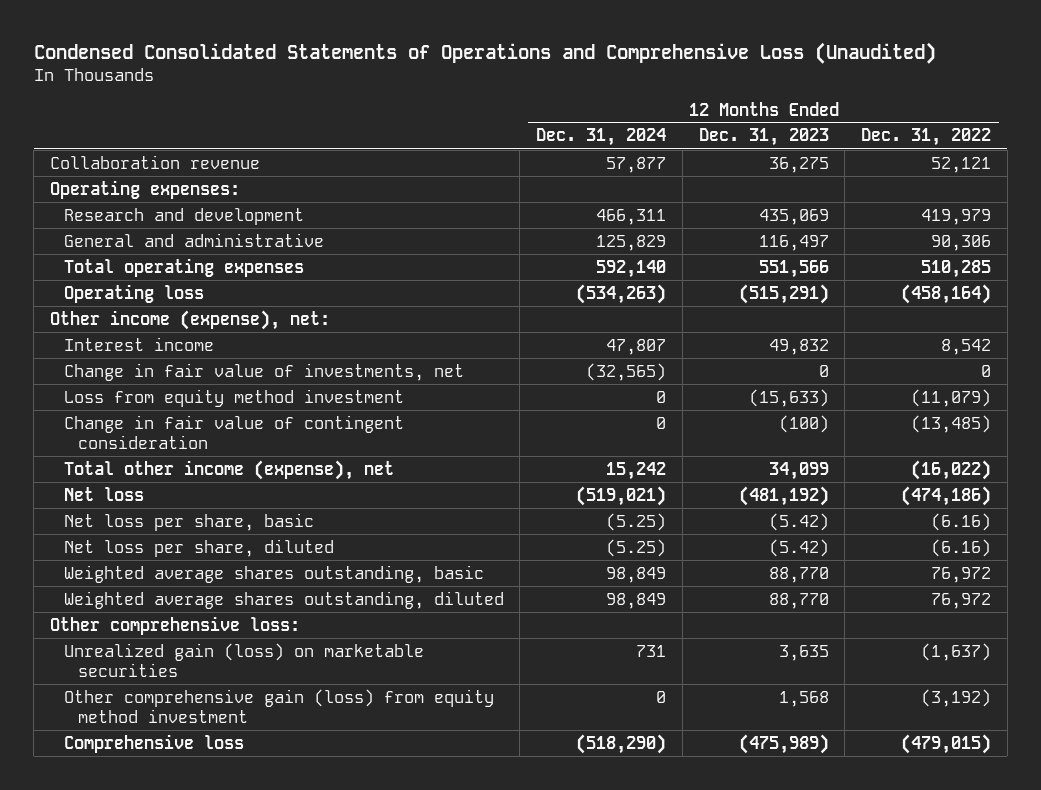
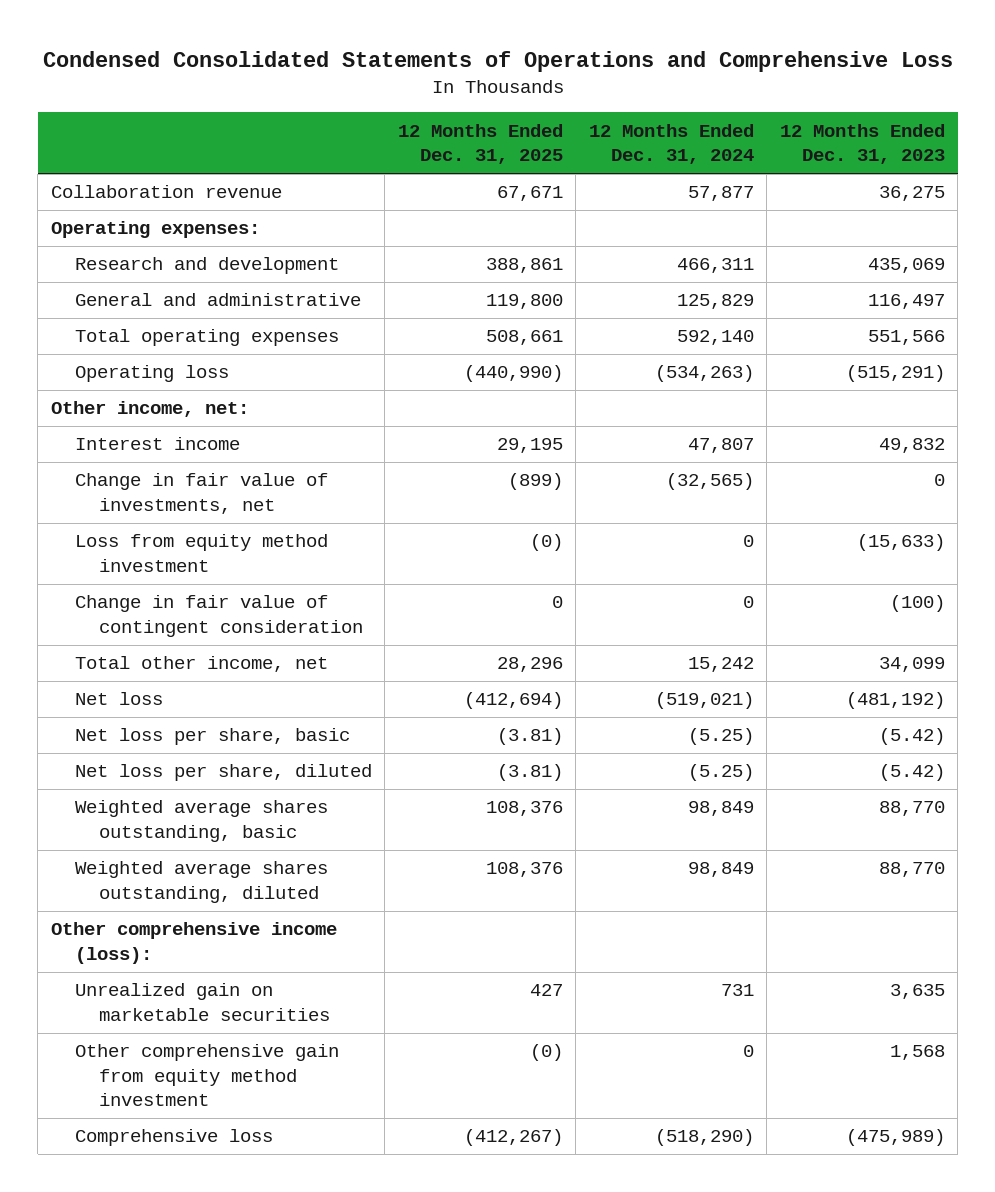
- Condensed Consolidated Statements of Operations and Comprehensive Loss (Unaudited)
+ Condensed Consolidated Statements of Operations and Comprehensive Loss
- | 12 Months Ended Dec. 31, 2024 | 12 Months Ended Dec. 31, 2023 | 12 Months Ended Dec. 31, 2022
+ | 12 Months Ended Dec. 31, 2025 | 12 Months Ended Dec. 31, 2024 | 12 Months Ended Dec. 31, 2023
- Other income (expense), net:
+ Other income, net:
- Total other income (expense), net | 15,242 | 34,099 | (16,022)
+ Total other income, net | 28,296 | 15,242 | 34,099
- Other comprehensive loss:
- Unrealized gain (loss) on marketable securities | 731 | 3,635 | (1,637)
- Other comprehensive gain (loss) from equity method investment | 0 | 1,568 | (3,192)
+ Other comprehensive income (loss):
+ Unrealized gain on marketable securities | 427 | 731 | 3,635
+ Other comprehensive gain from equity method investment | (0) | 0 | 1,568

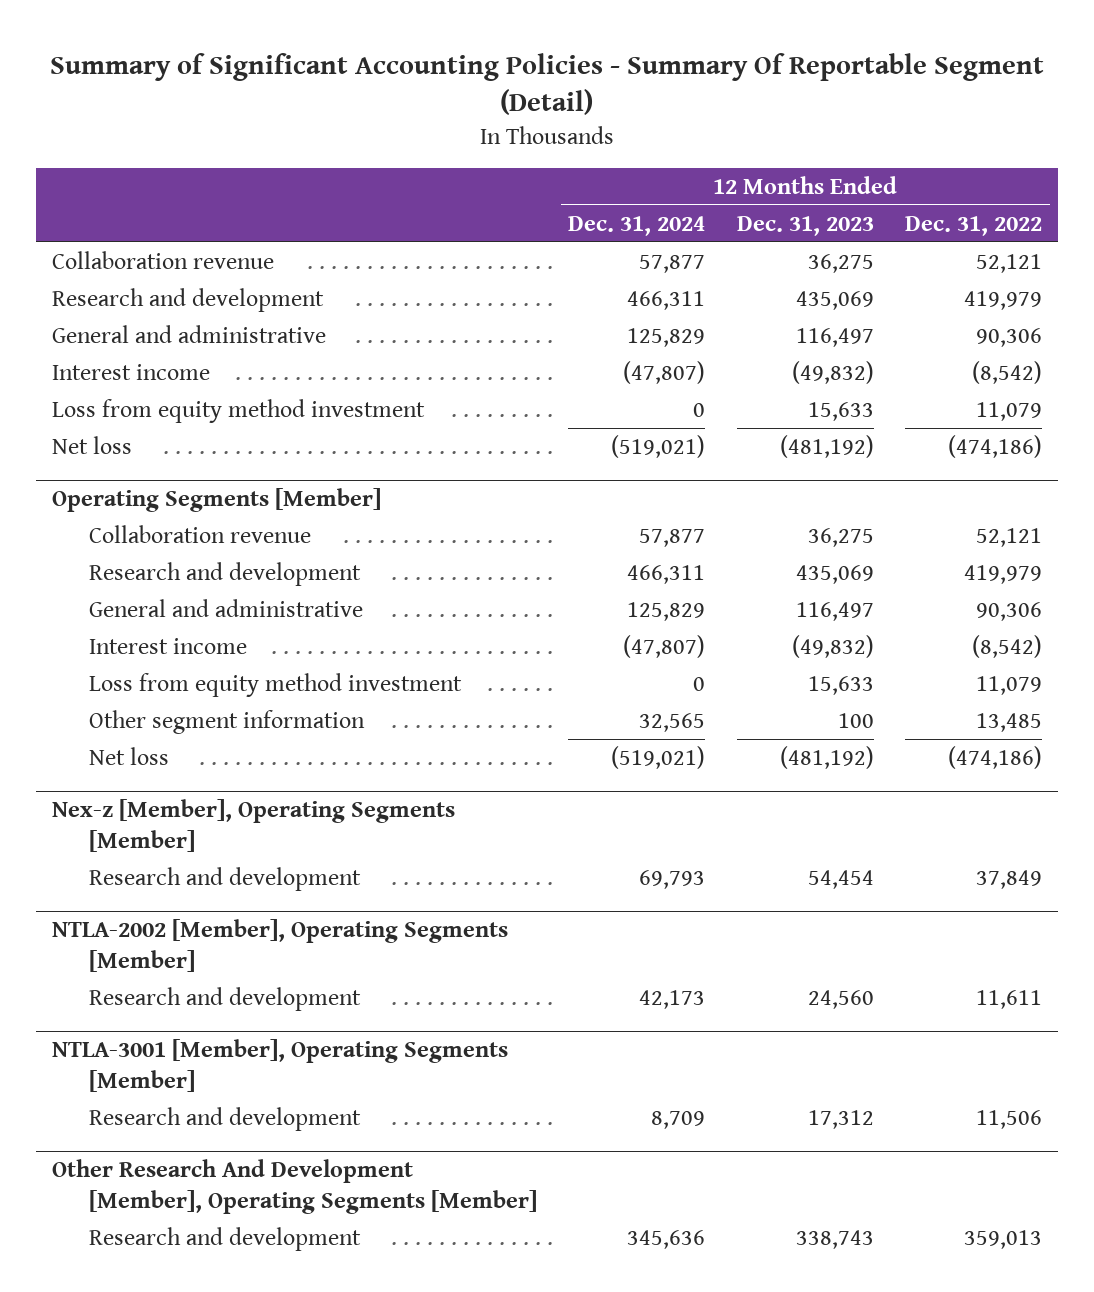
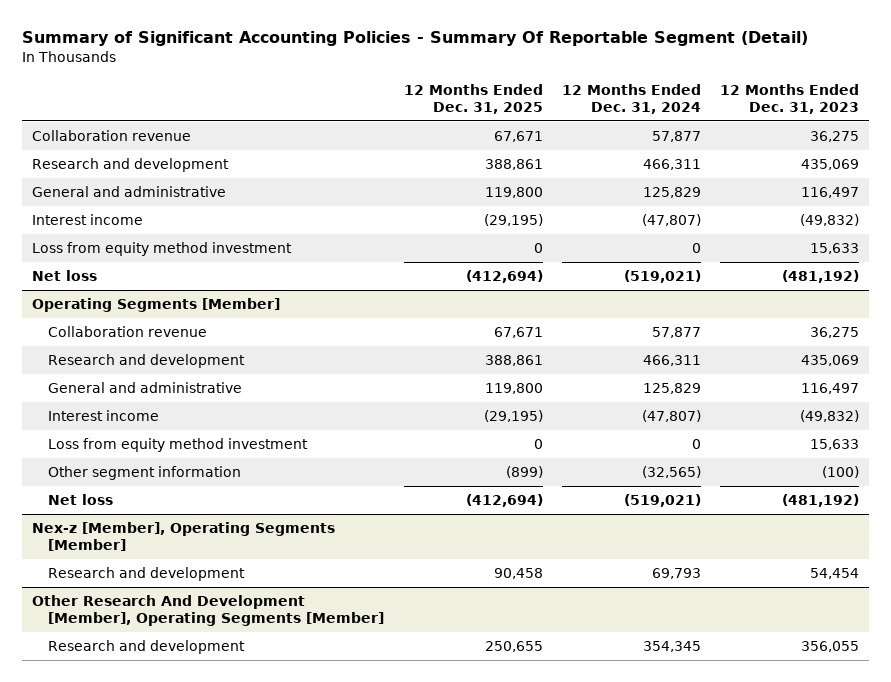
- | 12 Months Ended Dec. 31, 2024 | 12 Months Ended Dec. 31, 2023 | 12 Months Ended Dec. 31, 2022
+ | 12 Months Ended Dec. 31, 2025 | 12 Months Ended Dec. 31, 2024 | 12 Months Ended Dec. 31, 2023
@ Operating Segments [Member]
- Other segment information | 32,565 | 100 | 13,485
+ Other segment information | (899) | (32,565) | (100)
- NTLA-2002 [Member], Operating Segments [Member]
- Research and development | 42,173 | 24,560 | 11,611
- NTLA-3001 [Member], Operating Segments [Member]
- Research and development | 8,709 | 17,312 | 11,506
@ Other Research And Development [Member], Operating Segments [Member]
- Research and development | 345,636 | 338,743 | 359,013
+ Research and development | 250,655 | 354,345 | 356,055

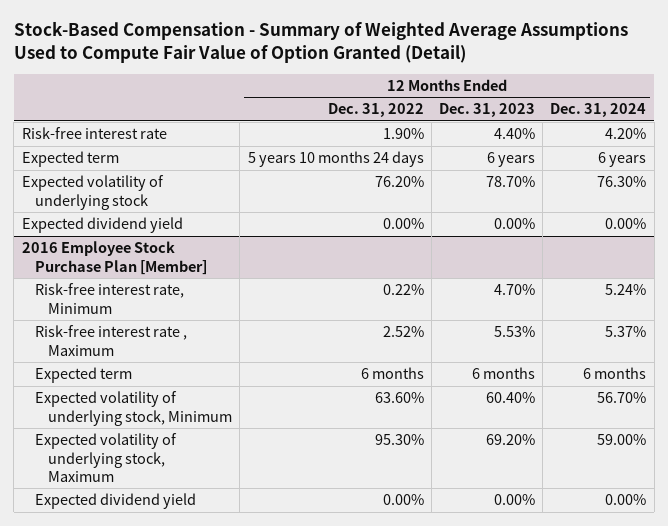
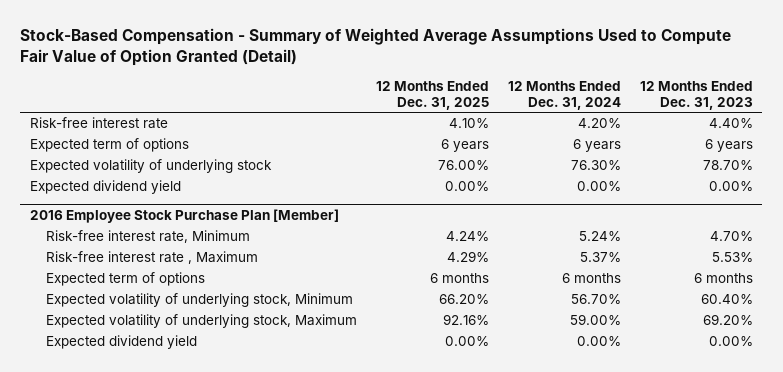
- | 12 Months Ended Dec. 31, 2022 | 12 Months Ended Dec. 31, 2023 | 12 Months Ended Dec. 31, 2024
+ | 12 Months Ended Dec. 31, 2025 | 12 Months Ended Dec. 31, 2024 | 12 Months Ended Dec. 31, 2023
- Expected term | 5 years 10 months 24 days | 6 years | 6 years
+ Expected term of options | 6 years | 6 years | 6 years
@ 2016 Employee Stock Purchase Plan [Member]
- Expected term | 6 months | 6 months | 6 months
+ Expected term of options | 6 months | 6 months | 6 months

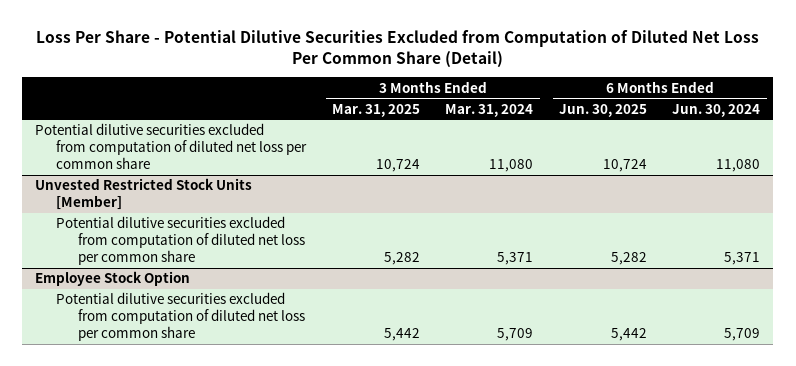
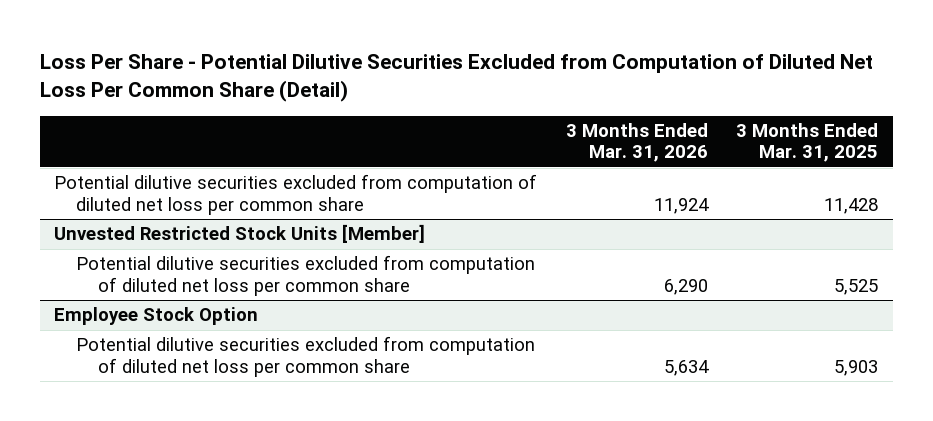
- | 3 Months Ended Mar. 31, 2025 | 3 Months Ended Mar. 31, 2024 | 6 Months Ended Jun. 30, 2025 | 6 Months Ended Jun. 30, 2024
+ | 3 Months Ended Mar. 31, 2026 | 3 Months Ended Mar. 31, 2025
- Potential dilutive securities excluded from computation of diluted net loss per common share | 10,724 | 11,080 | 10,724 | 11,080
+ Potential dilutive securities excluded from computation of diluted net loss per common share | 11,924 | 11,428
@ Unvested Restricted Stock Units [Member]
- Potential dilutive securities excluded from computation of diluted net loss per common share | 5,282 | 5,371 | 5,282 | 5,371
+ Potential dilutive securities excluded from computation of diluted net loss per common share | 6,290 | 5,525
@ Employee Stock Option
- Potential dilutive securities excluded from computation of diluted net loss per common share | 5,442 | 5,709 | 5,442 | 5,709
+ Potential dilutive securities excluded from computation of diluted net loss per common share | 5,634 | 5,903

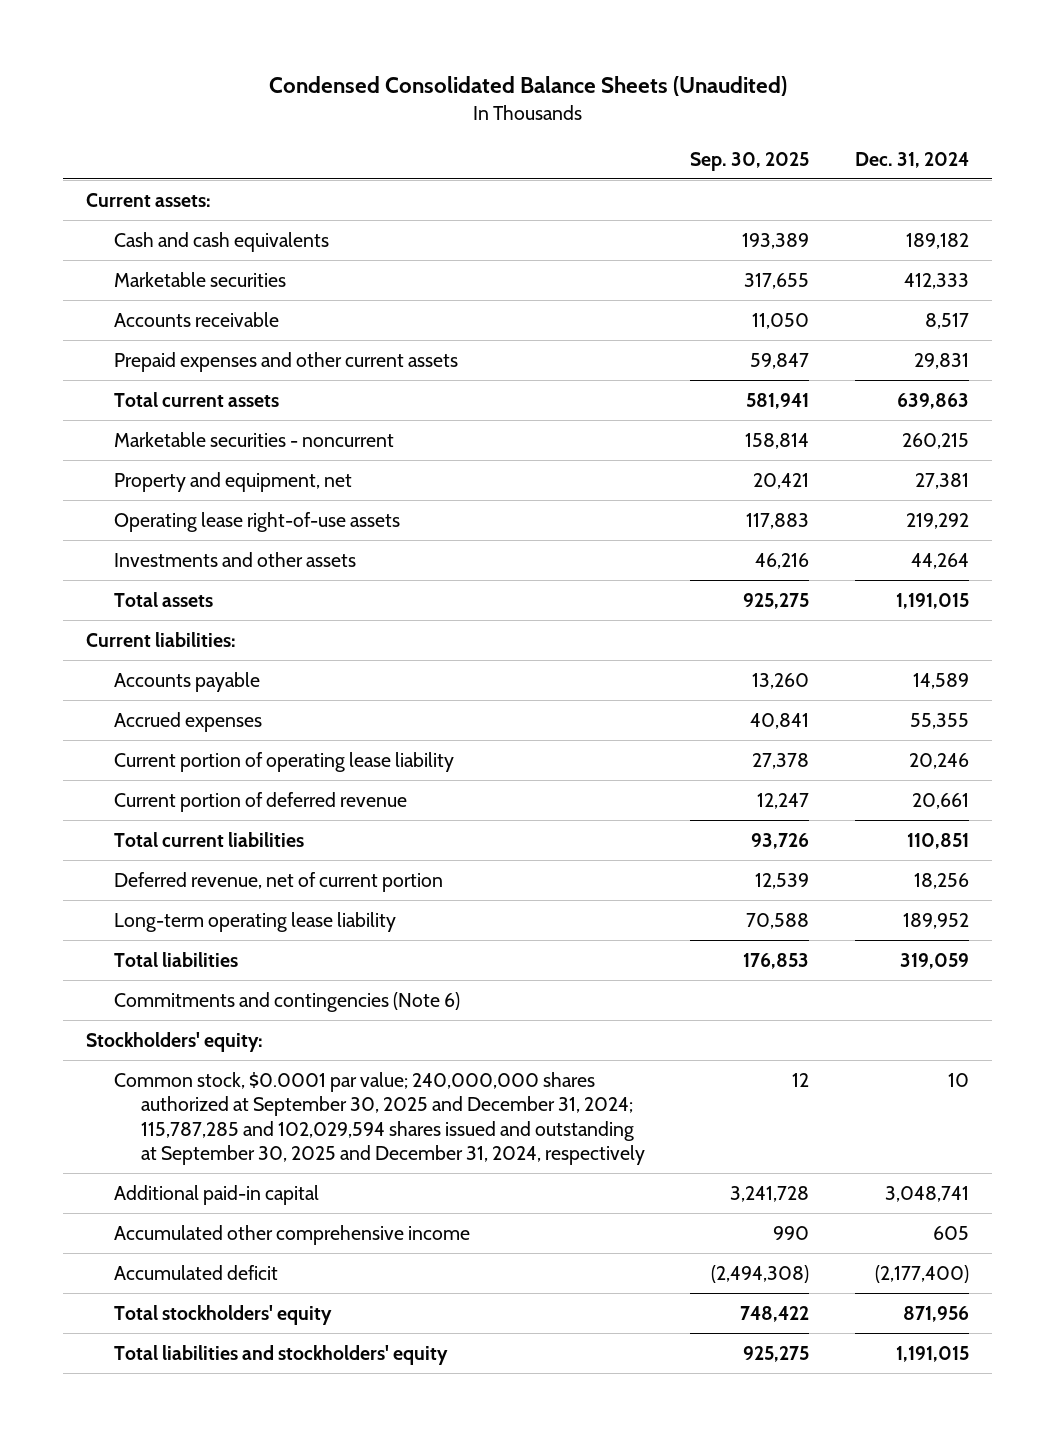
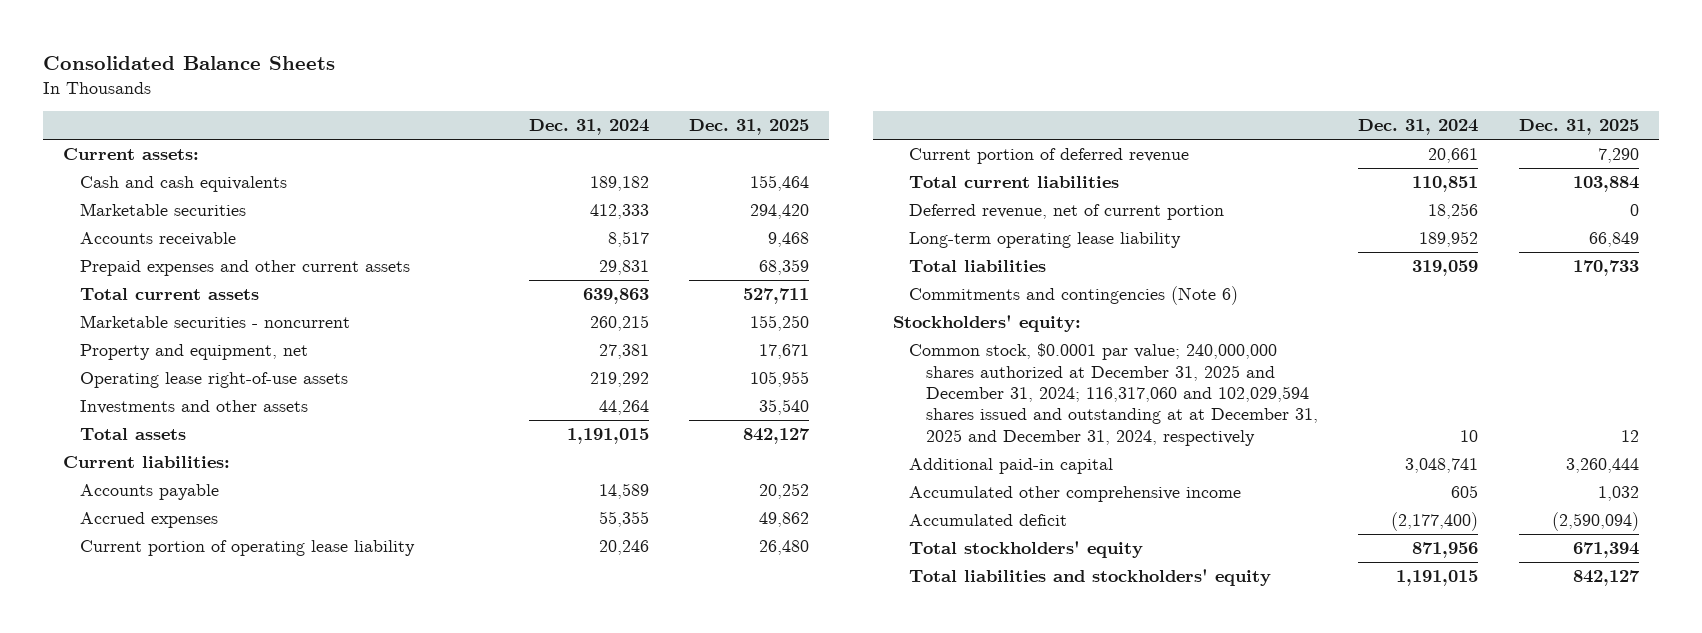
- Condensed Consolidated Balance Sheets (Unaudited)
+ Consolidated Balance Sheets
- | Sep. 30, 2025 | Dec. 31, 2024
+ | Dec. 31, 2024 | Dec. 31, 2025
- Common stock, $0.0001 par value; 240,000,000 shares authorized at September 30, 2025 and December 31, 2024; 115,787,285 and 102,029,594 shares issued and outstanding at September 30, 2025 and December 31, 2024, respectively | 12 | 10
+ Common stock, $0.0001 par value; 240,000,000 shares authorized at December 31, 2025 and December 31, 2024; 116,317,060 and 102,029,594 shares issued and outstanding at at December 31, 2025 and December 31, 2024, respectively | 10 | 12

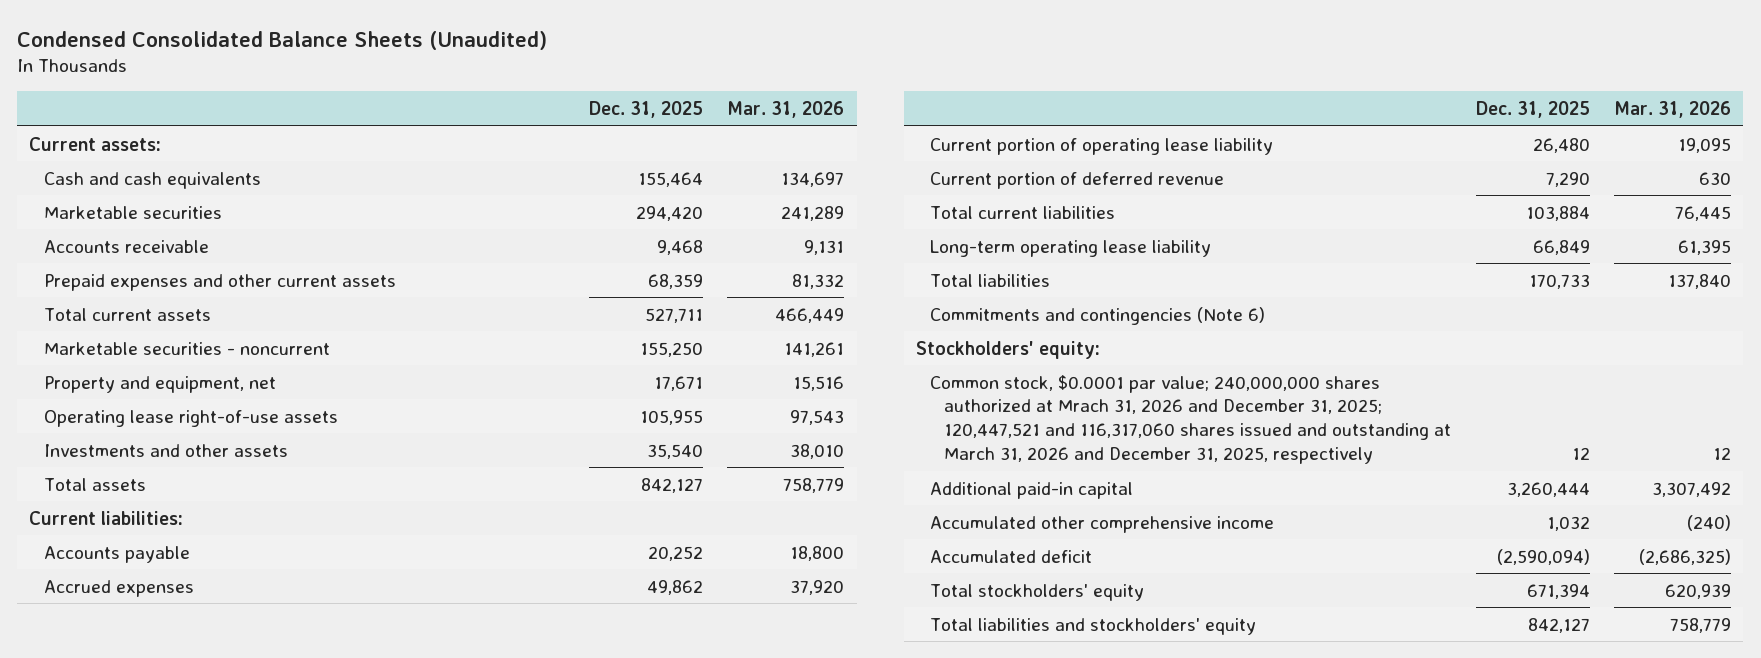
- Consolidated Balance Sheets
+ Condensed Consolidated Balance Sheets (Unaudited)
- | Dec. 31, 2024 | Dec. 31, 2025
+ | Dec. 31, 2025 | Mar. 31, 2026
- Deferred revenue, net of current portion | 18,256 | 0
- Common stock, $0.0001 par value; 240,000,000 shares authorized at December 31, 2025 and December 31, 2024; 116,317,060 and 102,029,594 shares issued and outstanding at at December 31, 2025 and December 31, 2024, respectively | 10 | 12
+ Common stock, $0.0001 par value; 240,000,000 shares authorized at Mrach 31, 2026 and December 31, 2025; 120,447,521 and 116,317,060 shares issued and outstanding at March 31, 2026 and December 31, 2025, respectively | 12 | 12

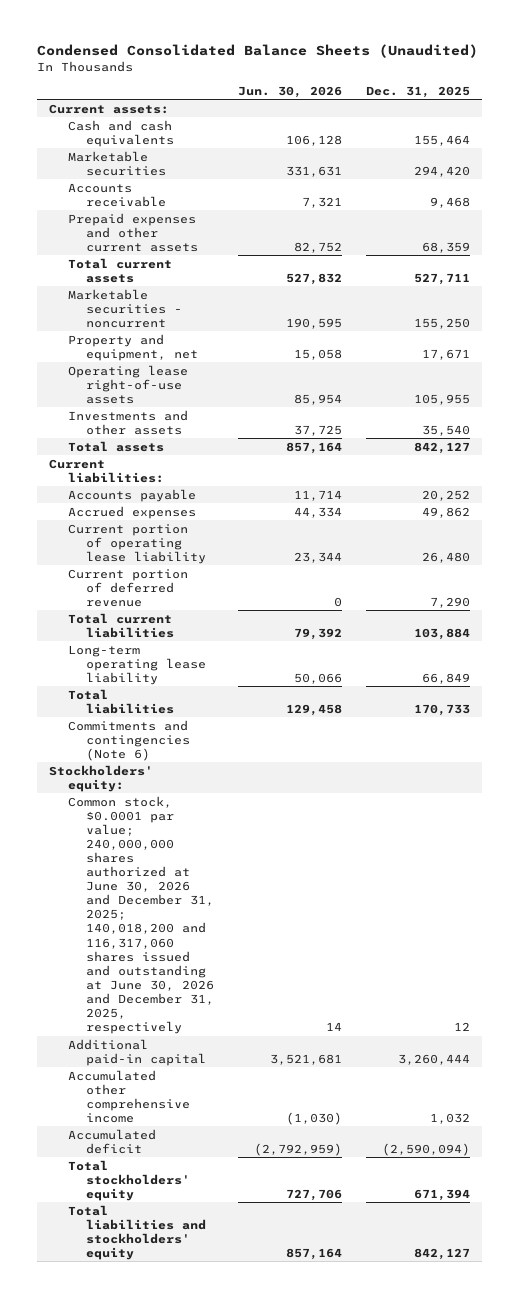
- | Dec. 31, 2025 | Mar. 31, 2026
+ | Jun. 30, 2026 | Dec. 31, 2025
- Common stock, $0.0001 par value; 240,000,000 shares authorized at Mrach 31, 2026 and December 31, 2025; 120,447,521 and 116,317,060 shares issued and outstanding at March 31, 2026 and December 31, 2025, respectively | 12 | 12
+ Common stock, $0.0001 par value; 240,000,000 shares authorized at June 30, 2026 and December 31, 2025; 140,018,200 and 116,317,060 shares issued and outstanding at June 30, 2026 and December 31, 2025, respectively | 14 | 12

